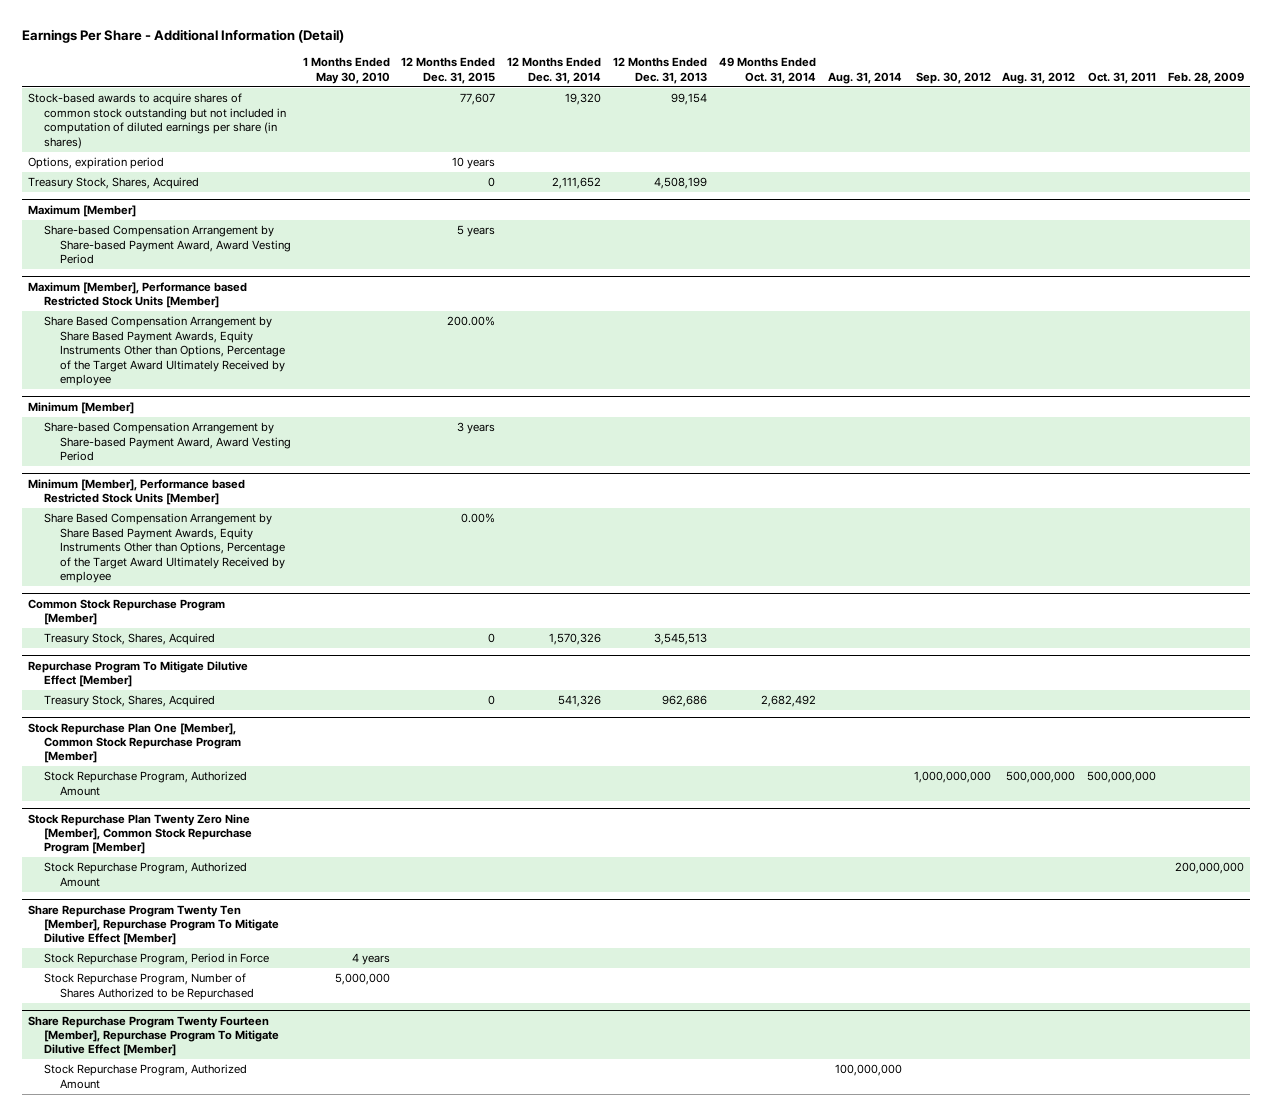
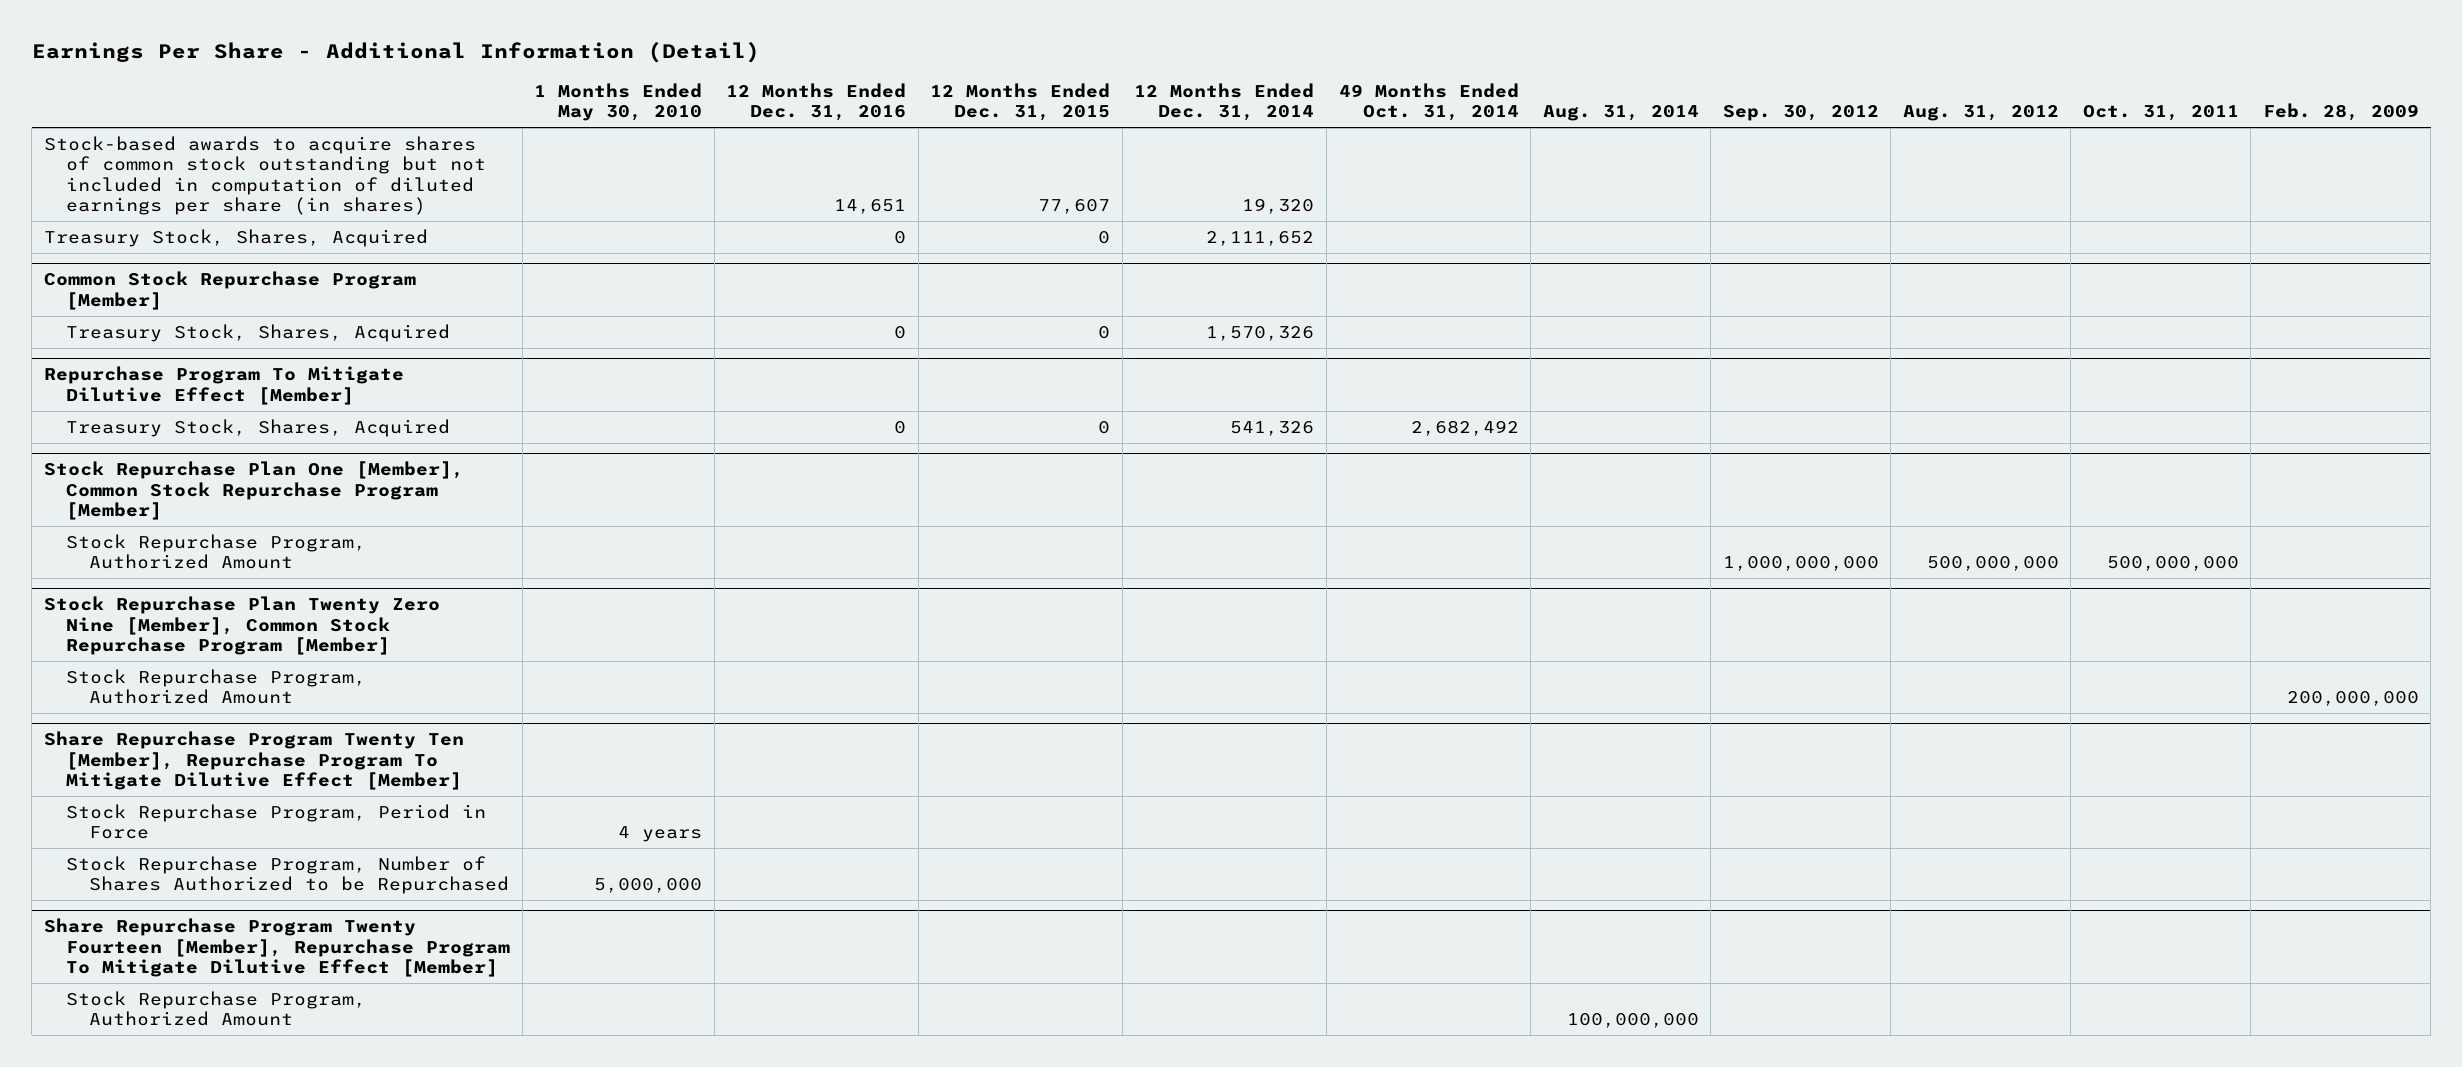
- | 1 Months Ended May 30, 2010 | 12 Months Ended Dec. 31, 2015 | 12 Months Ended Dec. 31, 2014 | 12 Months Ended Dec. 31, 2013 | 49 Months Ended Oct. 31, 2014 | Aug. 31, 2014 | Sep. 30, 2012 | Aug. 31, 2012 | Oct. 31, 2011 | Feb. 28, 2009
+ | 1 Months Ended May 30, 2010 | 12 Months Ended Dec. 31, 2016 | 12 Months Ended Dec. 31, 2015 | 12 Months Ended Dec. 31, 2014 | 49 Months Ended Oct. 31, 2014 | Aug. 31, 2014 | Sep. 30, 2012 | Aug. 31, 2012 | Oct. 31, 2011 | Feb. 28, 2009
- Options, expiration period | | 10 years | | | | | | | |
- Maximum [Member]
- Share-based Compensation Arrangement by Share-based Payment Award, Award Vesting Period | | 5 years | | | | | | | |
- Maximum [Member], Performance based Restricted Stock Units [Member]
- Share Based Compensation Arrangement by Share Based Payment Awards, Equity Instruments Other than Options, Percentage of the Target Award Ultimately Received by employee | | 200.00% | | | | | | | |
- Minimum [Member]
- Share-based Compensation Arrangement by Share-based Payment Award, Award Vesting Period | | 3 years | | | | | | | |
- Minimum [Member], Performance based Restricted Stock Units [Member]
- Share Based Compensation Arrangement by Share Based Payment Awards, Equity Instruments Other than Options, Percentage of the Target Award Ultimately Received by employee | | 0.00% | | | | | | | |

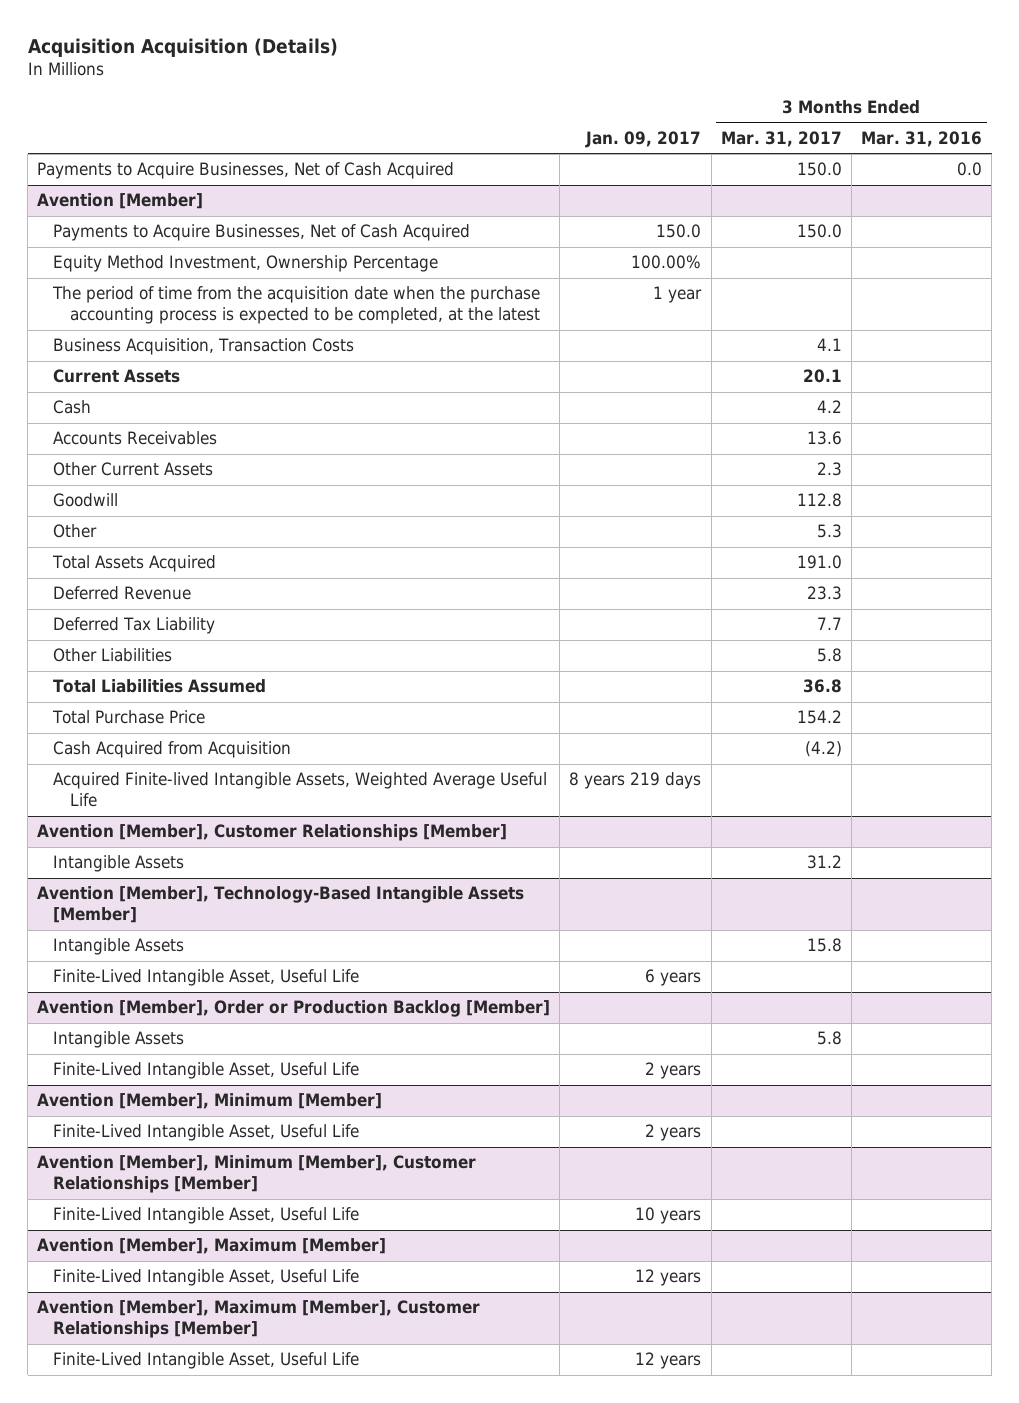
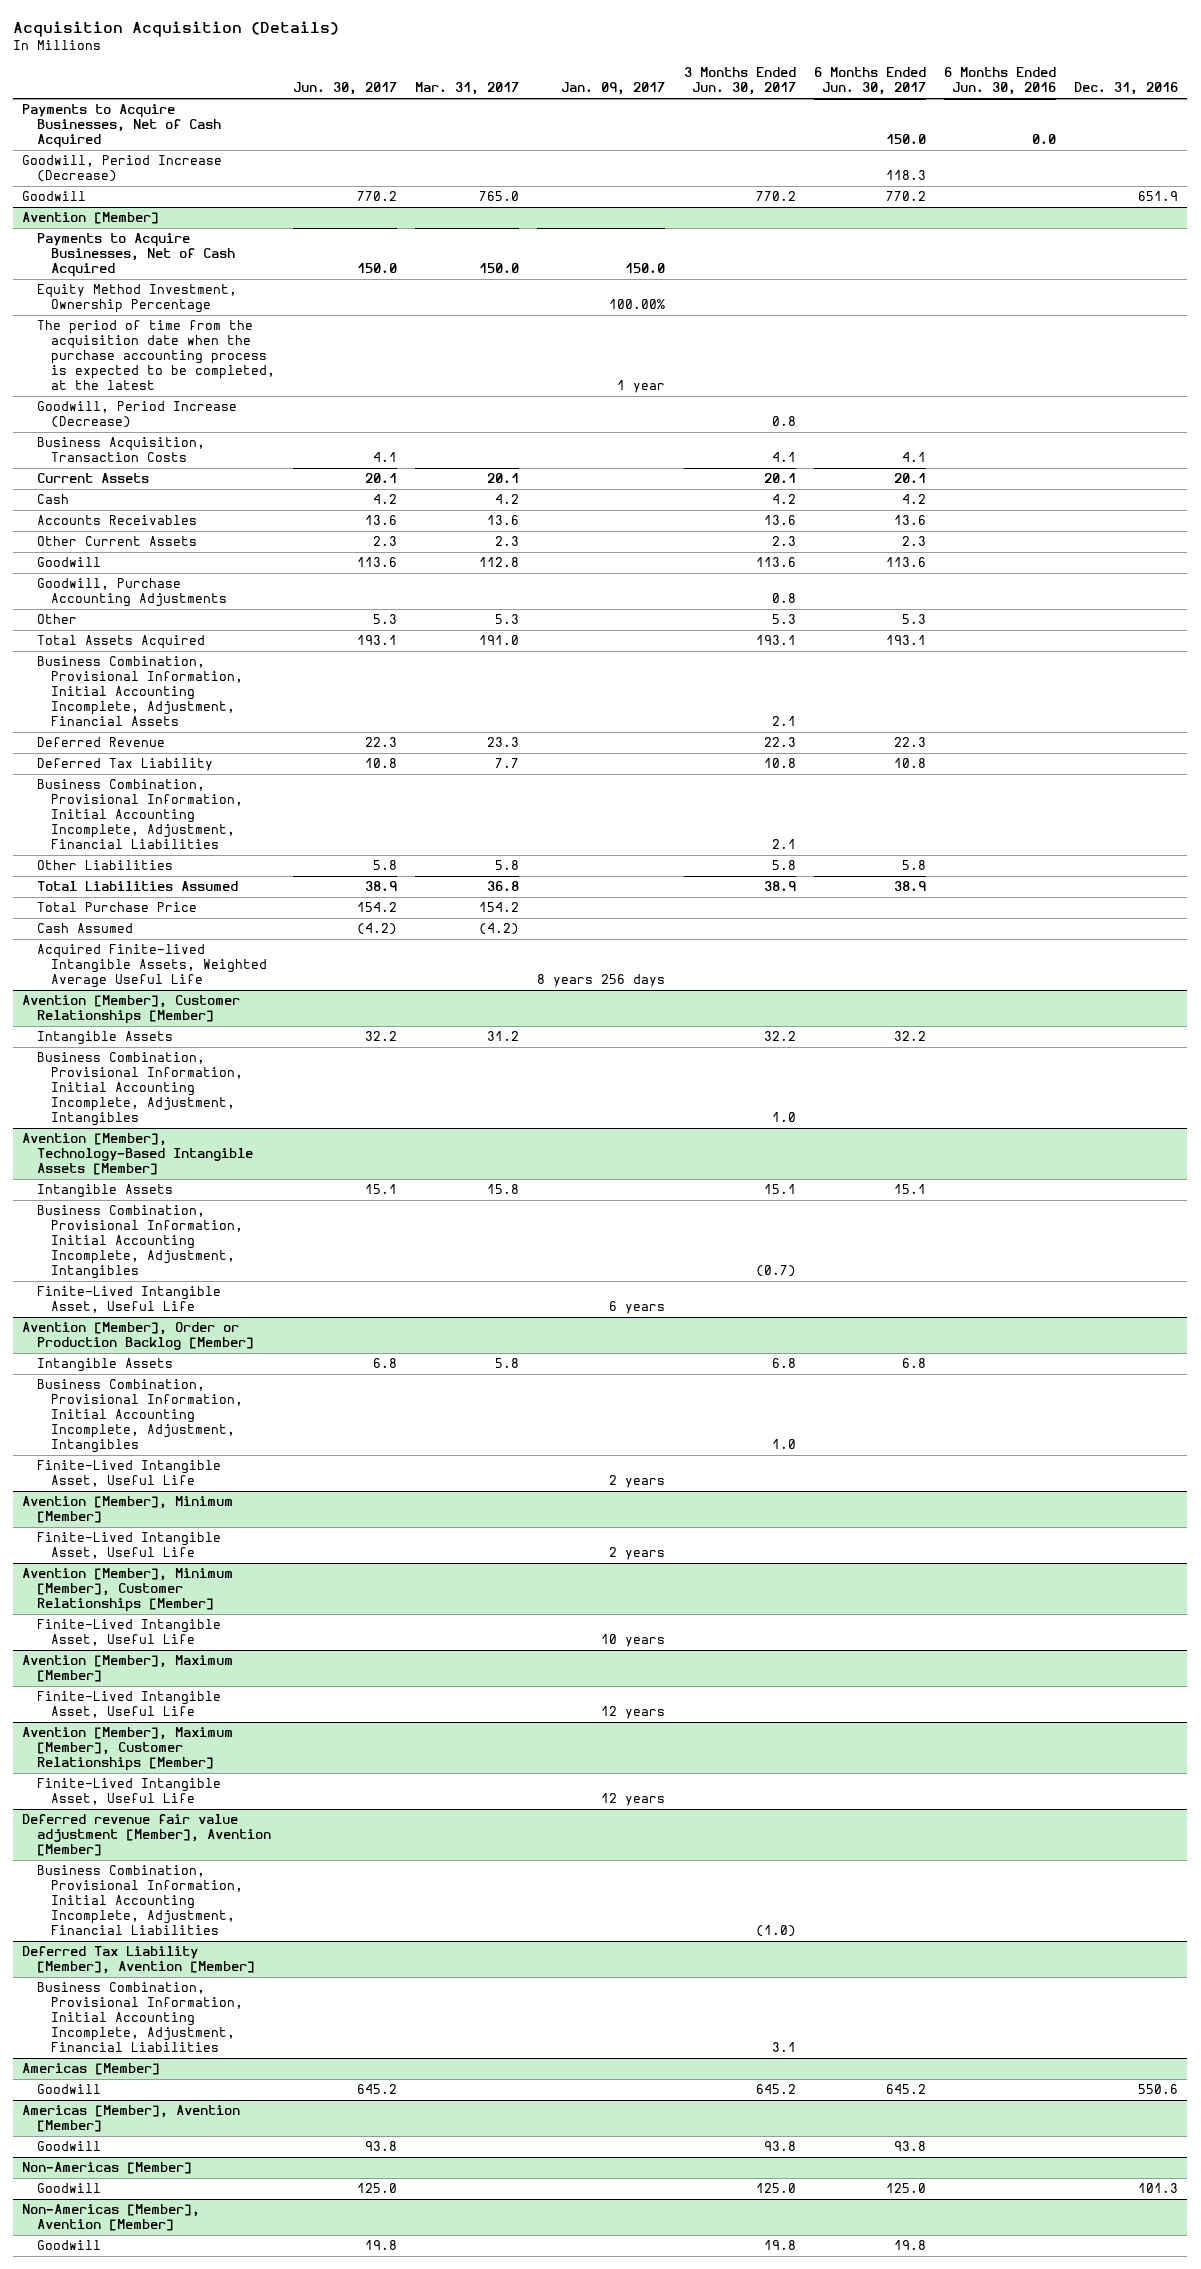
- | Jan. 09, 2017 | 3 Months Ended Mar. 31, 2017 | 3 Months Ended Mar. 31, 2016
+ | Jun. 30, 2017 | Mar. 31, 2017 | Jan. 09, 2017 | 3 Months Ended Jun. 30, 2017 | 6 Months Ended Jun. 30, 2017 | 6 Months Ended Jun. 30, 2016 | Dec. 31, 2016
+ Goodwill, Period Increase (Decrease) | | | | | 118.3 | |
+ Goodwill | 770.2 | 765.0 | | 770.2 | 770.2 | | 651.9
@ Avention [Member]
+ Goodwill, Period Increase (Decrease) | | | | 0.8 | | |
+ Goodwill, Purchase Accounting Adjustments | | | | 0.8 | | |
+ Business Combination, Provisional Information, Initial Accounting Incomplete, Adjustment, Financial Assets | | | | 2.1 | | |
+ Business Combination, Provisional Information, Initial Accounting Incomplete, Adjustment, Financial Liabilities | | | | 2.1 | | |
- Cash Acquired from Acquisition | | (4.2) |
- Acquired Finite-lived Intangible Assets, Weighted Average Useful Life | 8 years 219 days | |
+ Cash Assumed | (4.2) | (4.2) | | | | |
+ Acquired Finite-lived Intangible Assets, Weighted Average Useful Life | | | 8 years 256 days | | | |
@ Avention [Member], Customer Relationships [Member]
+ Business Combination, Provisional Information, Initial Accounting Incomplete, Adjustment, Intangibles | | | | 1.0 | | |
@ Avention [Member], Technology-Based Intangible Assets [Member]
+ Business Combination, Provisional Information, Initial Accounting Incomplete, Adjustment, Intangibles | | | | (0.7) | | |
@ Avention [Member], Order or Production Backlog [Member]
+ Business Combination, Provisional Information, Initial Accounting Incomplete, Adjustment, Intangibles | | | | 1.0 | | |
+ Deferred revenue fair value adjustment [Member], Avention [Member]
+ Business Combination, Provisional Information, Initial Accounting Incomplete, Adjustment, Financial Liabilities | | | | (1.0) | | |
+ Deferred Tax Liability [Member], Avention [Member]
+ Business Combination, Provisional Information, Initial Accounting Incomplete, Adjustment, Financial Liabilities | | | | 3.1 | | |
+ Americas [Member]
+ Goodwill | 645.2 | | | 645.2 | 645.2 | | 550.6
+ Americas [Member], Avention [Member]
+ Goodwill | 93.8 | | | 93.8 | 93.8 | |
+ Non-Americas [Member]
+ Goodwill | 125.0 | | | 125.0 | 125.0 | | 101.3
+ Non-Americas [Member], Avention [Member]
+ Goodwill | 19.8 | | | 19.8 | 19.8 | |

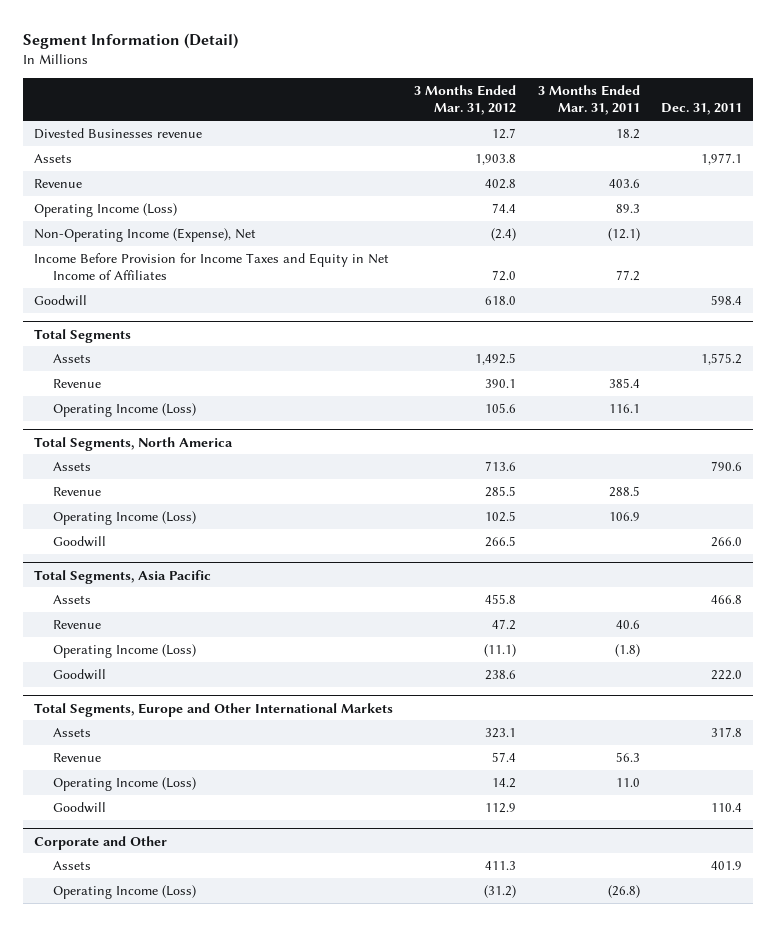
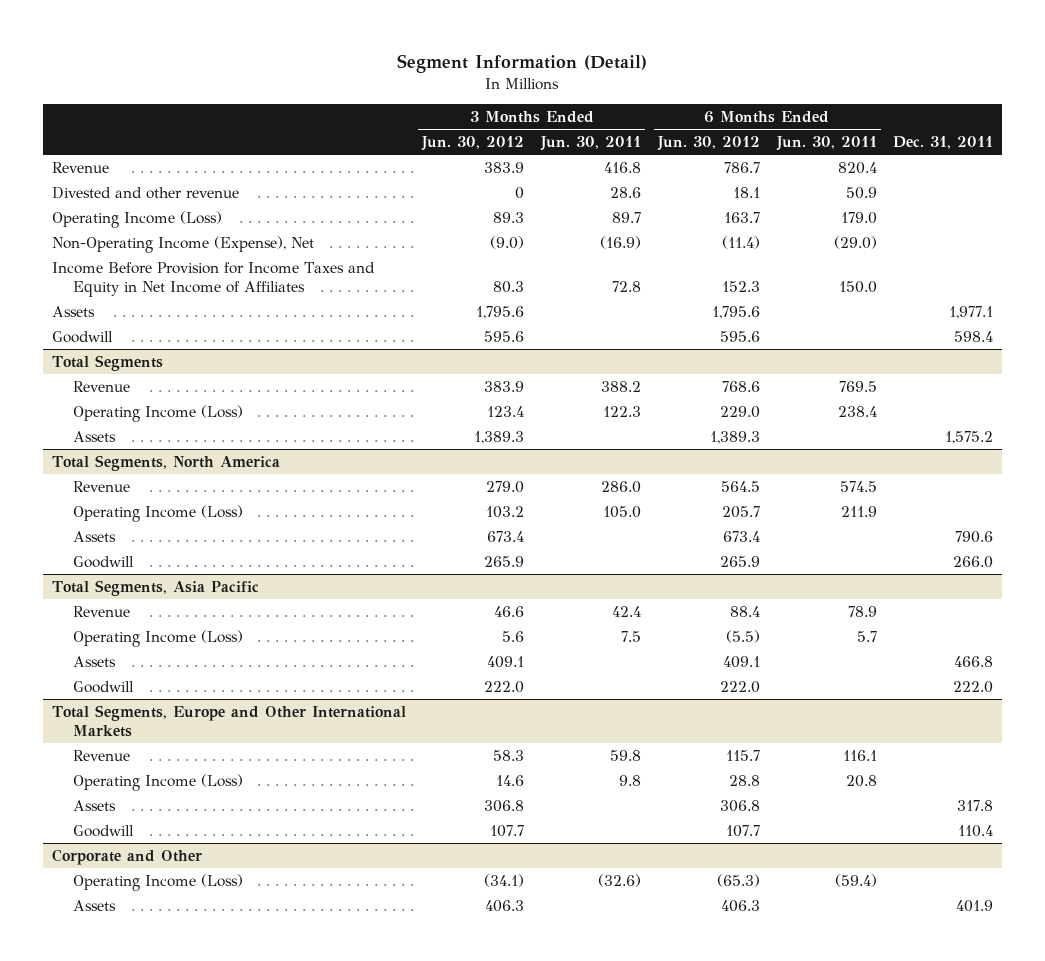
- | 3 Months Ended Mar. 31, 2012 | 3 Months Ended Mar. 31, 2011 | Dec. 31, 2011
+ | 3 Months Ended Jun. 30, 2012 | 3 Months Ended Jun. 30, 2011 | 6 Months Ended Jun. 30, 2012 | 6 Months Ended Jun. 30, 2011 | Dec. 31, 2011
- Divested Businesses revenue | 12.7 | 18.2 |
+ Divested and other revenue | 0 | 28.6 | 18.1 | 50.9 |
moved down: Assets | 1,795.6 | | 1,795.6 | | 1,977.1
@ Total Segments
moved down: Assets | 1,389.3 | | 1,389.3 | | 1,575.2
@ Total Segments, North America
moved down: Assets | 673.4 | | 673.4 | | 790.6
@ Total Segments, Asia Pacific
moved down: Assets | 409.1 | | 409.1 | | 466.8
@ Total Segments, Europe and Other International Markets
moved down: Assets | 306.8 | | 306.8 | | 317.8
@ Corporate and Other
moved down: Assets | 406.3 | | 406.3 | | 401.9

